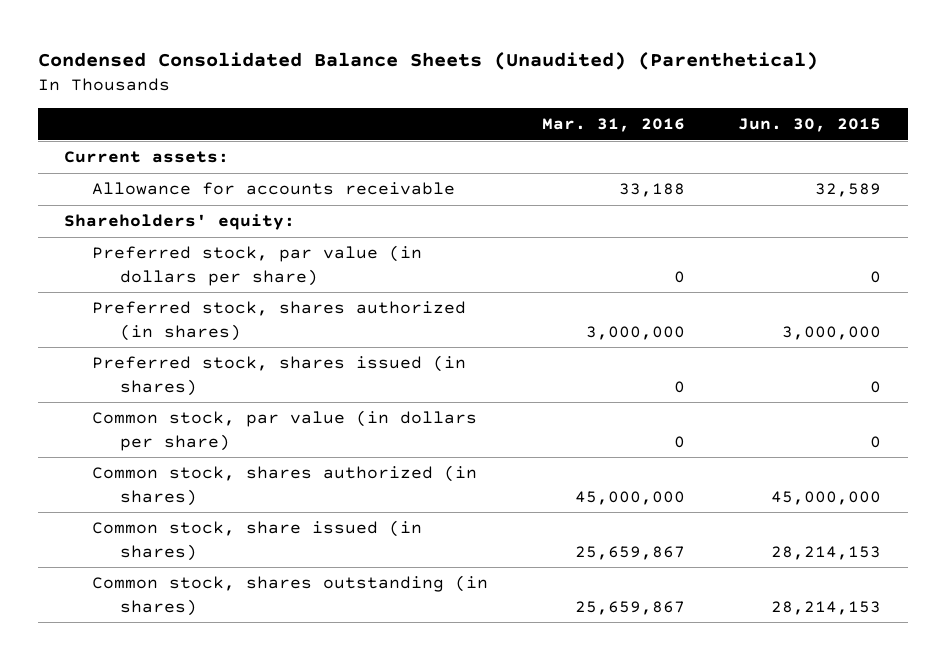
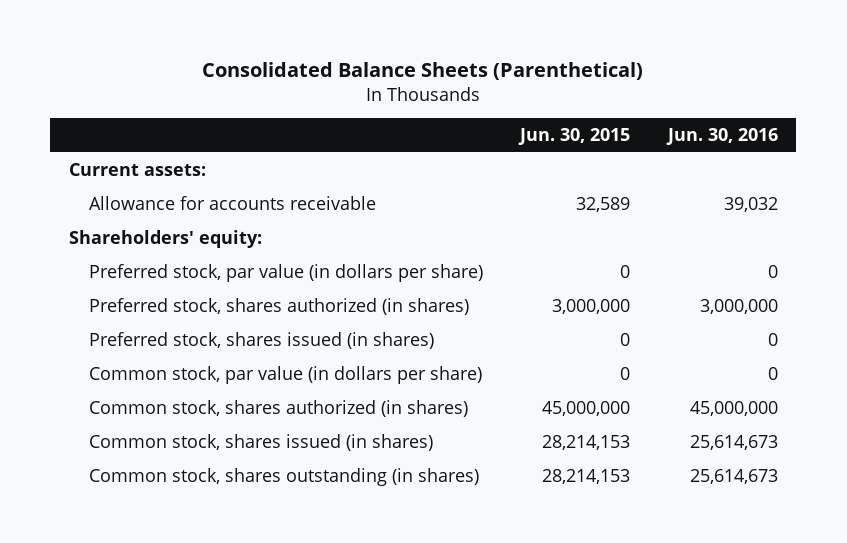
- Condensed Consolidated Balance Sheets (Unaudited) (Parenthetical)
+ Consolidated Balance Sheets (Parenthetical)
- | Mar. 31, 2016 | Jun. 30, 2015
+ | Jun. 30, 2015 | Jun. 30, 2016
- Common stock, share issued (in shares) | 25,659,867 | 28,214,153
+ Common stock, shares issued (in shares) | 28,214,153 | 25,614,673

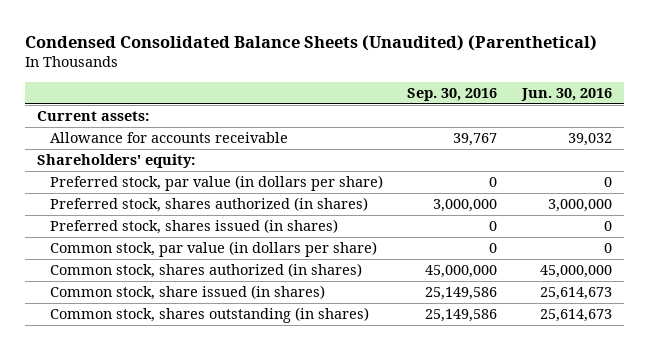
- Consolidated Balance Sheets (Parenthetical)
+ Condensed Consolidated Balance Sheets (Unaudited) (Parenthetical)
- | Jun. 30, 2015 | Jun. 30, 2016
+ | Sep. 30, 2016 | Jun. 30, 2016
- Common stock, shares issued (in shares) | 28,214,153 | 25,614,673
+ Common stock, share issued (in shares) | 25,149,586 | 25,614,673

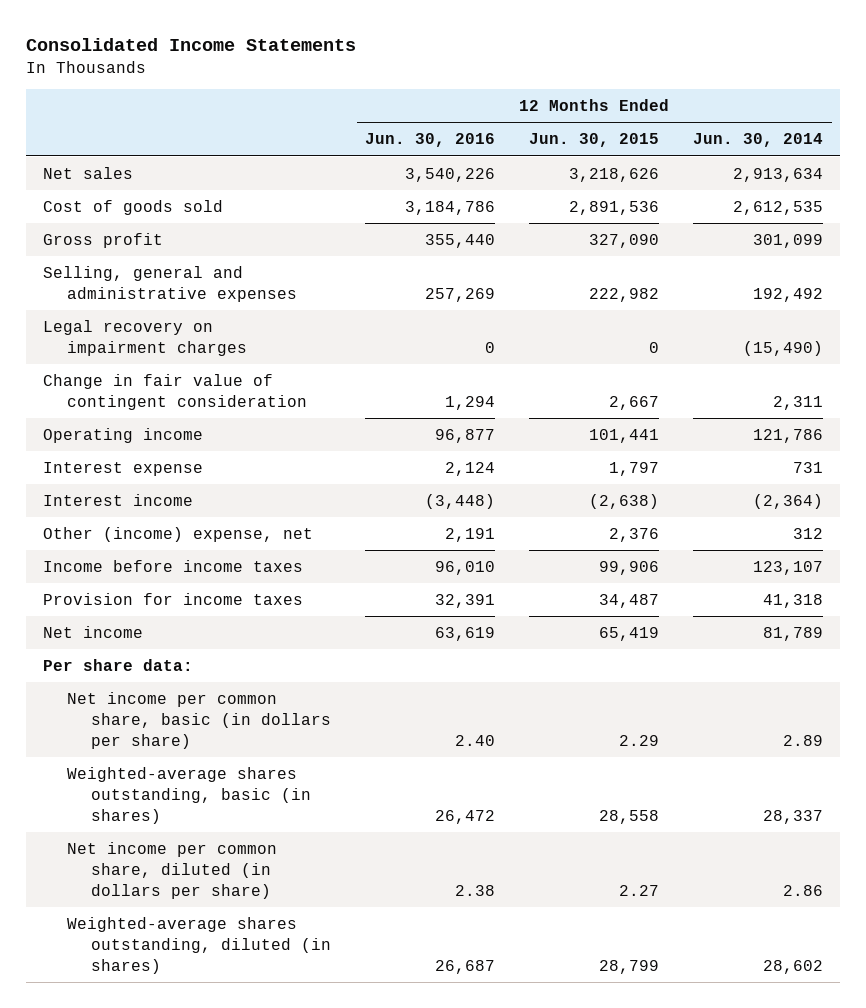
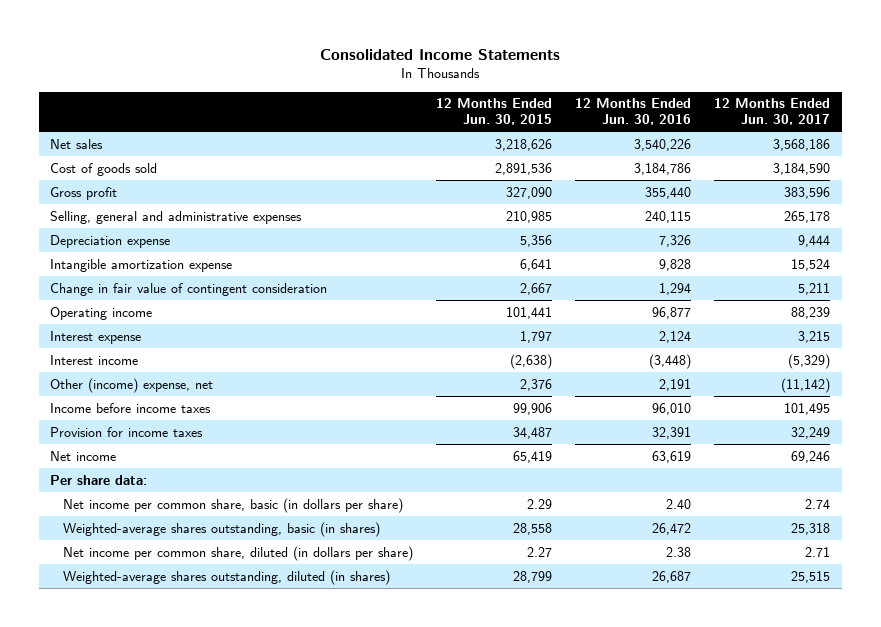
- | 12 Months Ended Jun. 30, 2016 | 12 Months Ended Jun. 30, 2015 | 12 Months Ended Jun. 30, 2014
+ | 12 Months Ended Jun. 30, 2015 | 12 Months Ended Jun. 30, 2016 | 12 Months Ended Jun. 30, 2017
- Selling, general and administrative expenses | 257,269 | 222,982 | 192,492
- Legal recovery on impairment charges | 0 | 0 | (15,490)
+ Selling, general and administrative expenses | 210,985 | 240,115 | 265,178
+ Depreciation expense | 5,356 | 7,326 | 9,444
+ Intangible amortization expense | 6,641 | 9,828 | 15,524

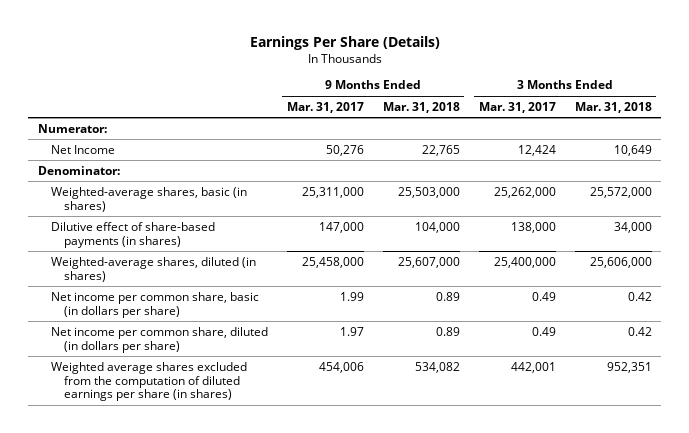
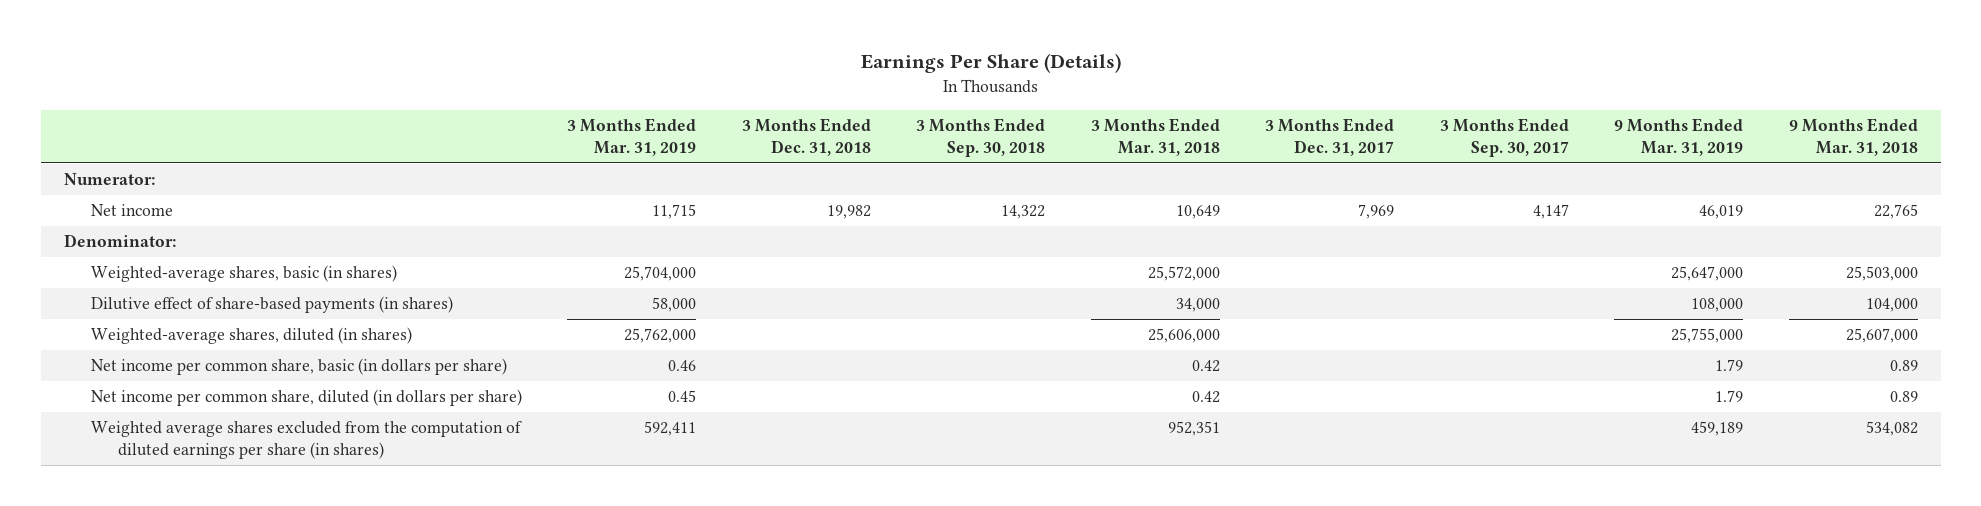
- | 9 Months Ended Mar. 31, 2017 | 9 Months Ended Mar. 31, 2018 | 3 Months Ended Mar. 31, 2017 | 3 Months Ended Mar. 31, 2018
+ | 3 Months Ended Mar. 31, 2019 | 3 Months Ended Dec. 31, 2018 | 3 Months Ended Sep. 30, 2018 | 3 Months Ended Mar. 31, 2018 | 3 Months Ended Dec. 31, 2017 | 3 Months Ended Sep. 30, 2017 | 9 Months Ended Mar. 31, 2019 | 9 Months Ended Mar. 31, 2018
- Net Income | 50,276 | 22,765 | 12,424 | 10,649
+ Net income | 11,715 | 19,982 | 14,322 | 10,649 | 7,969 | 4,147 | 46,019 | 22,765

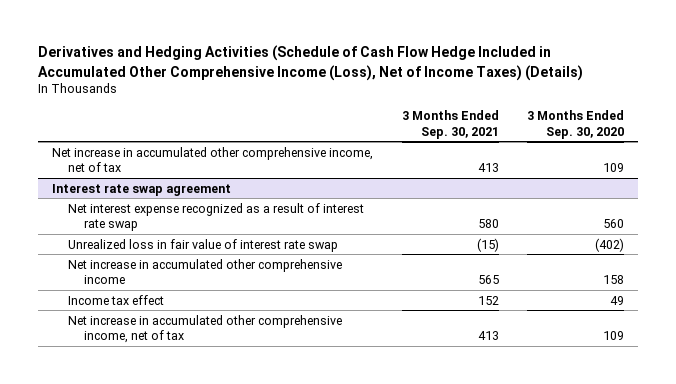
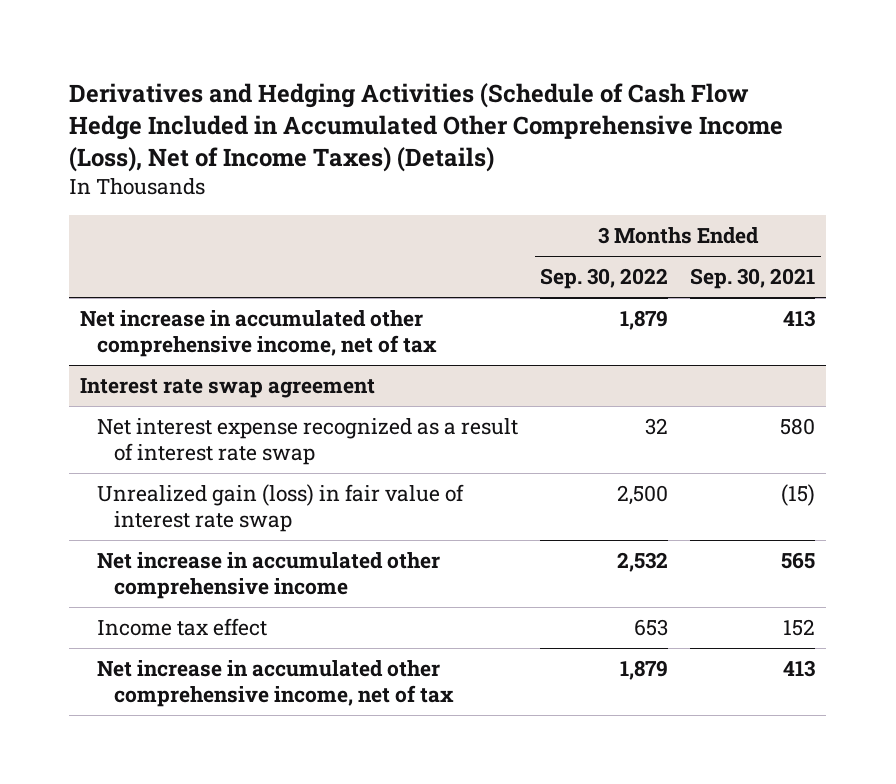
- | 3 Months Ended Sep. 30, 2021 | 3 Months Ended Sep. 30, 2020
+ | 3 Months Ended Sep. 30, 2022 | 3 Months Ended Sep. 30, 2021
@ Interest rate swap agreement
- Unrealized loss in fair value of interest rate swap | (15) | (402)
+ Unrealized gain (loss) in fair value of interest rate swap | 2,500 | (15)

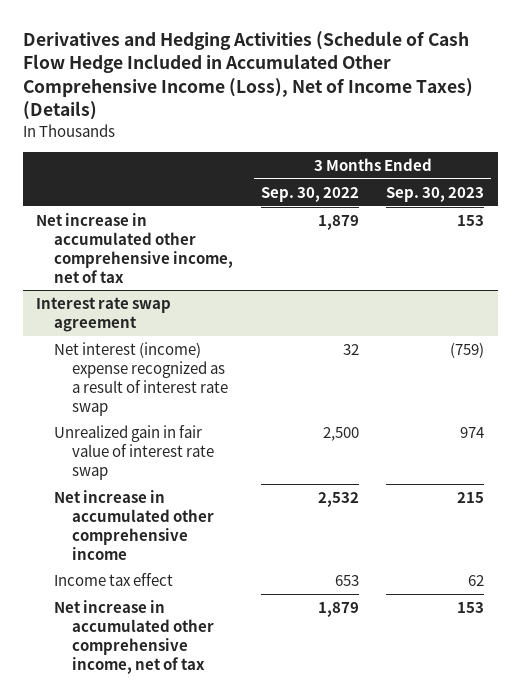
- | 3 Months Ended Sep. 30, 2022 | 3 Months Ended Sep. 30, 2021
+ | 3 Months Ended Sep. 30, 2022 | 3 Months Ended Sep. 30, 2023
@ Interest rate swap agreement
- Net interest expense recognized as a result of interest rate swap | 32 | 580
- Unrealized gain (loss) in fair value of interest rate swap | 2,500 | (15)
+ Net interest (income) expense recognized as a result of interest rate swap | 32 | (759)
+ Unrealized gain in fair value of interest rate swap | 2,500 | 974

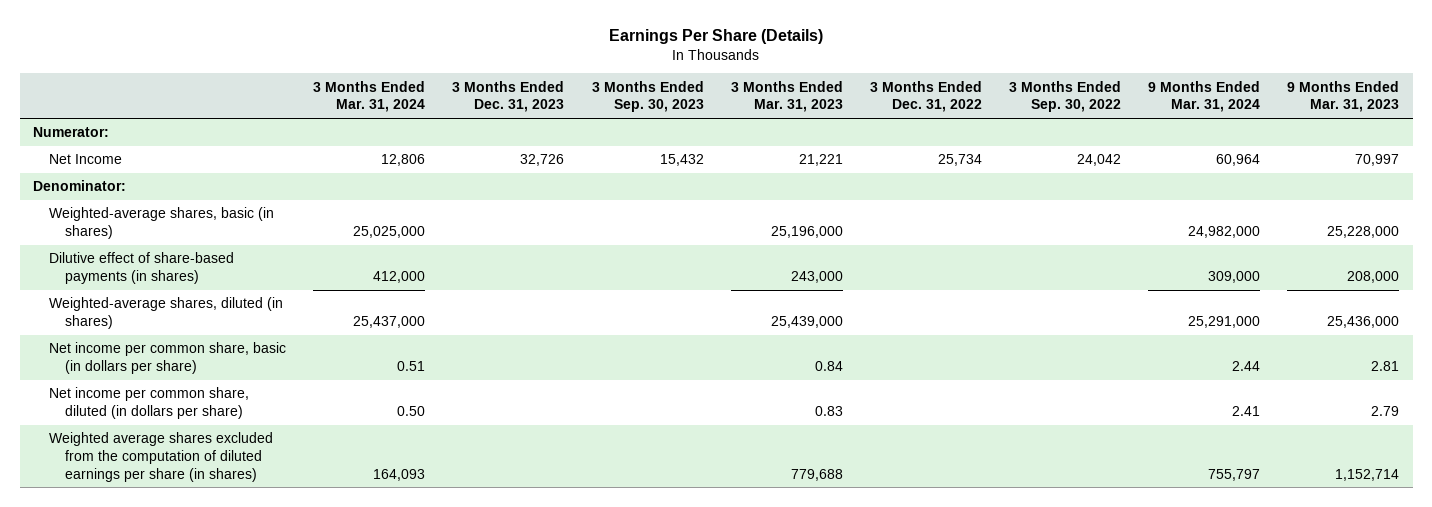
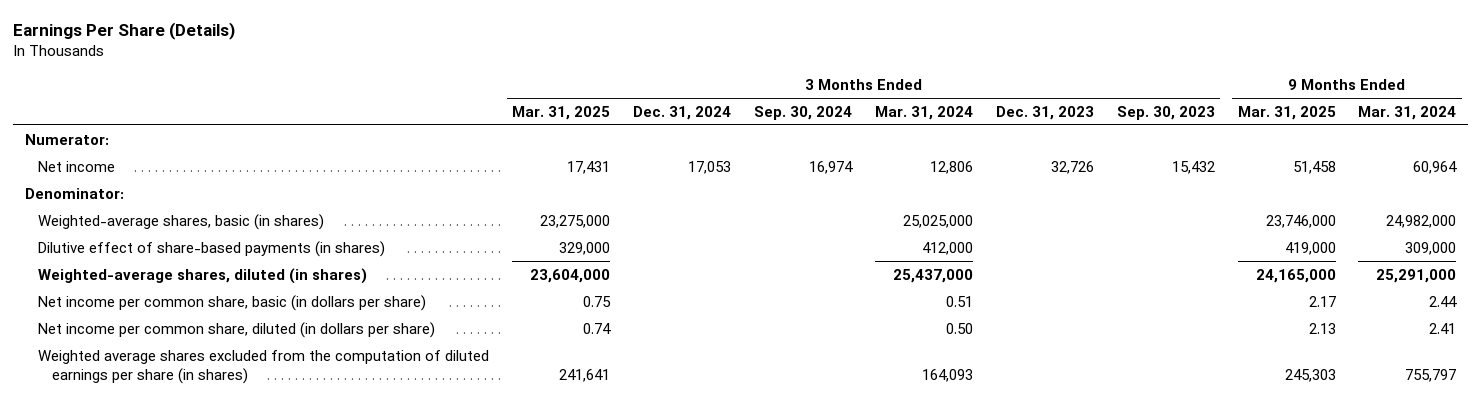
- | 3 Months Ended Mar. 31, 2024 | 3 Months Ended Dec. 31, 2023 | 3 Months Ended Sep. 30, 2023 | 3 Months Ended Mar. 31, 2023 | 3 Months Ended Dec. 31, 2022 | 3 Months Ended Sep. 30, 2022 | 9 Months Ended Mar. 31, 2024 | 9 Months Ended Mar. 31, 2023
+ | 3 Months Ended Mar. 31, 2025 | 3 Months Ended Dec. 31, 2024 | 3 Months Ended Sep. 30, 2024 | 3 Months Ended Mar. 31, 2024 | 3 Months Ended Dec. 31, 2023 | 3 Months Ended Sep. 30, 2023 | 9 Months Ended Mar. 31, 2025 | 9 Months Ended Mar. 31, 2024
- Net Income | 12,806 | 32,726 | 15,432 | 21,221 | 25,734 | 24,042 | 60,964 | 70,997
+ Net income | 17,431 | 17,053 | 16,974 | 12,806 | 32,726 | 15,432 | 51,458 | 60,964

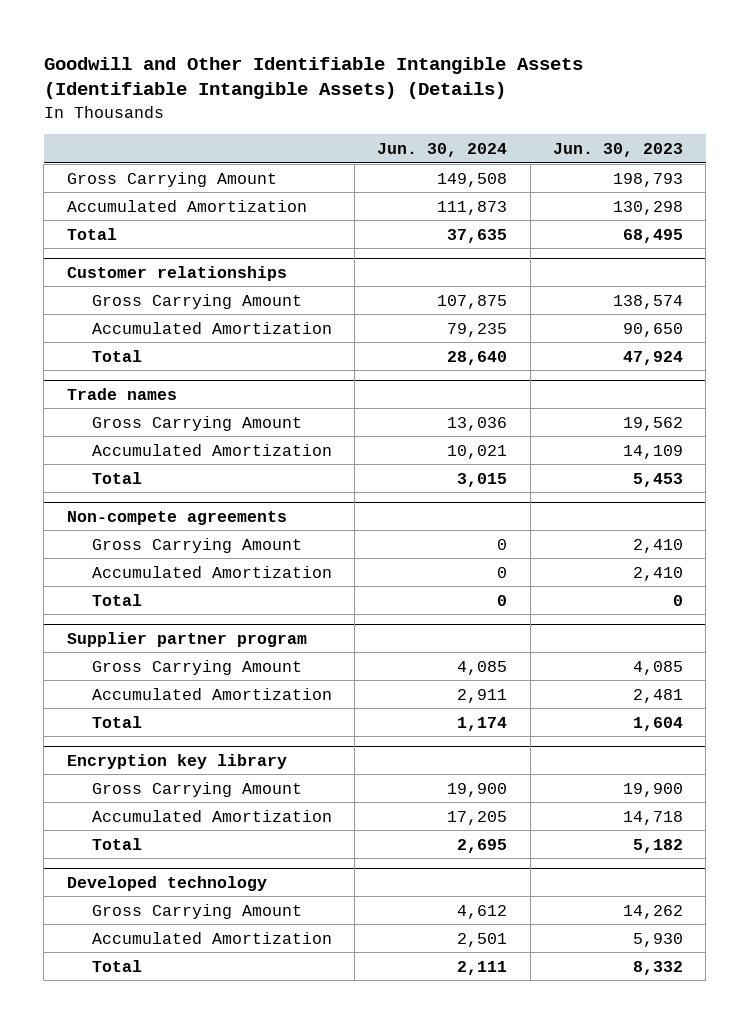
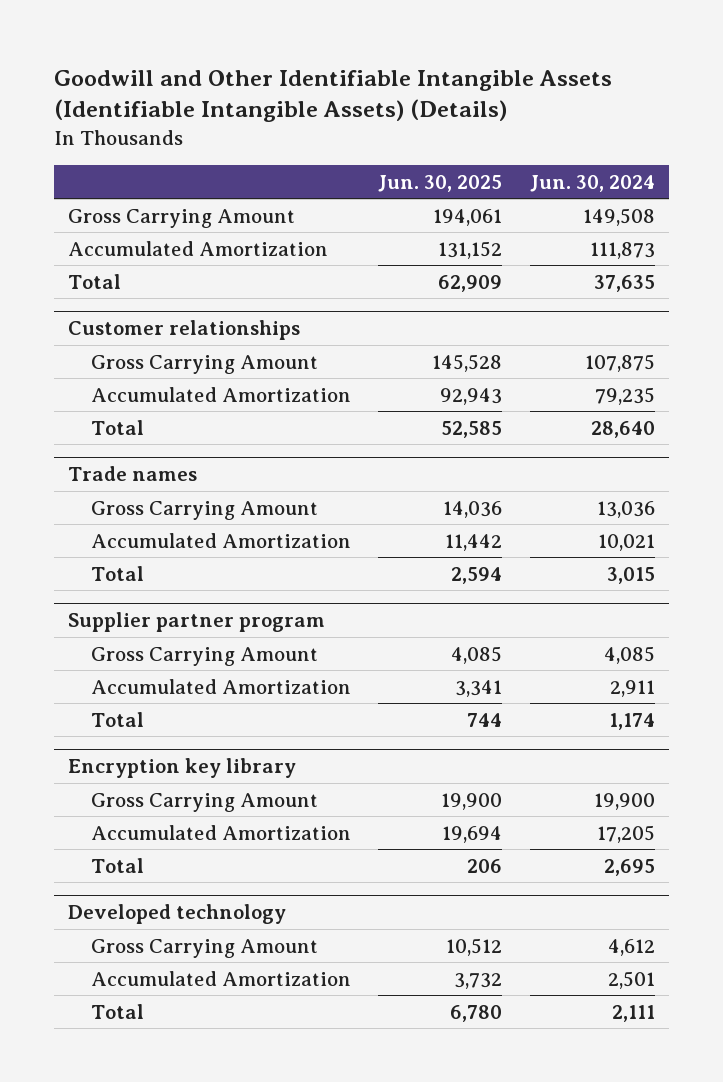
- | Jun. 30, 2024 | Jun. 30, 2023
+ | Jun. 30, 2025 | Jun. 30, 2024
- Non-compete agreements
- Gross Carrying Amount | 0 | 2,410
- Accumulated Amortization | 0 | 2,410
- Total | 0 | 0

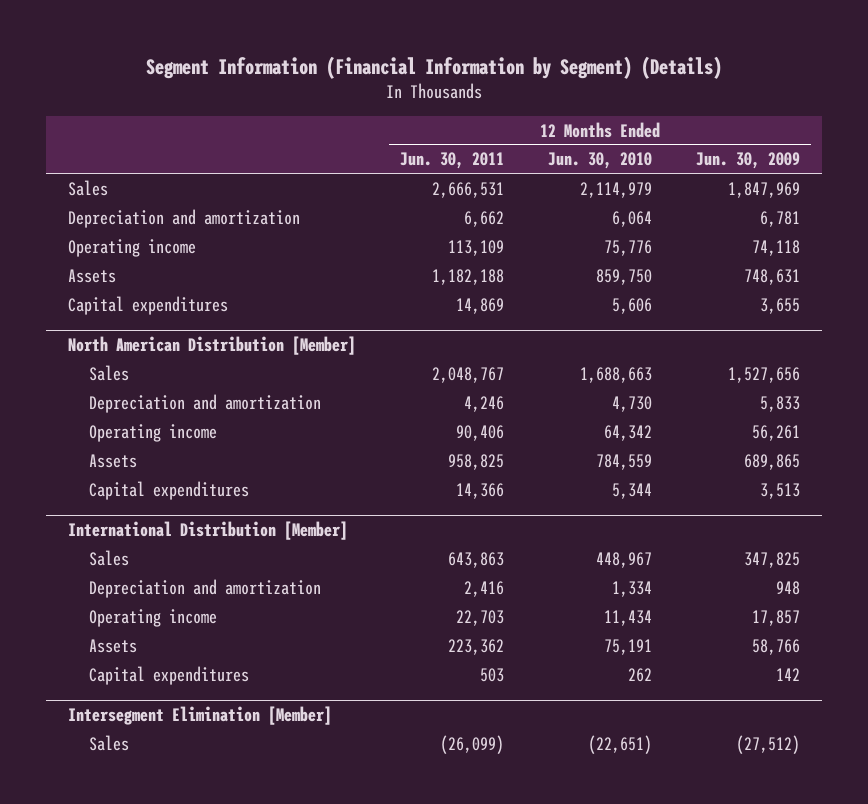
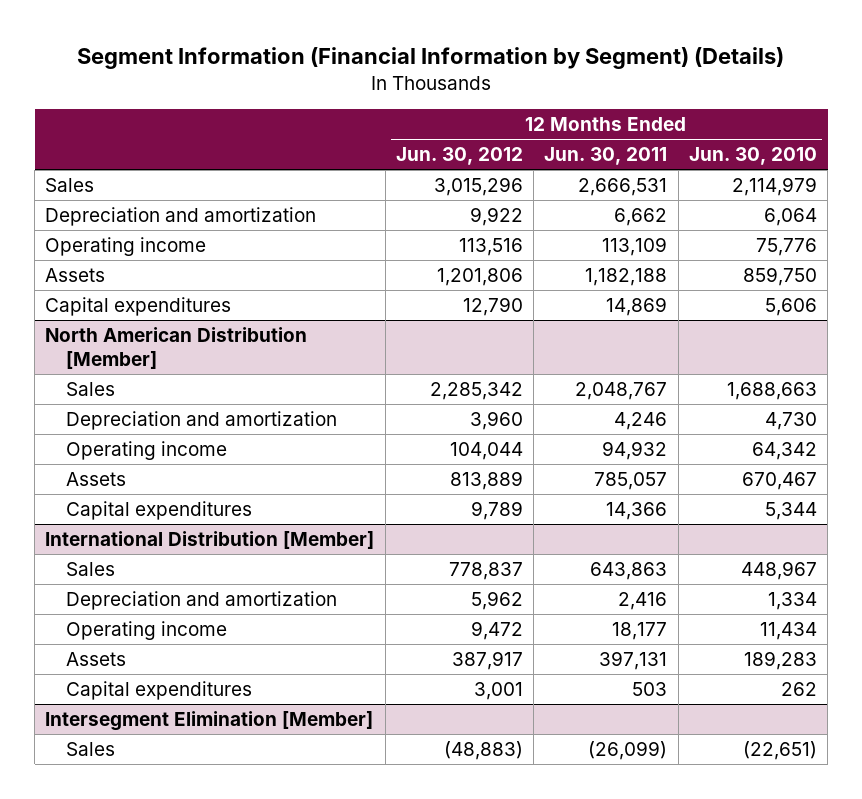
- | 12 Months Ended Jun. 30, 2011 | 12 Months Ended Jun. 30, 2010 | 12 Months Ended Jun. 30, 2009
+ | 12 Months Ended Jun. 30, 2012 | 12 Months Ended Jun. 30, 2011 | 12 Months Ended Jun. 30, 2010
@ North American Distribution [Member]
- Operating income | 90,406 | 64,342 | 56,261
- Assets | 958,825 | 784,559 | 689,865
+ Operating income | 104,044 | 94,932 | 64,342
+ Assets | 813,889 | 785,057 | 670,467
@ International Distribution [Member]
- Operating income | 22,703 | 11,434 | 17,857
- Assets | 223,362 | 75,191 | 58,766
+ Operating income | 9,472 | 18,177 | 11,434
+ Assets | 387,917 | 397,131 | 189,283

